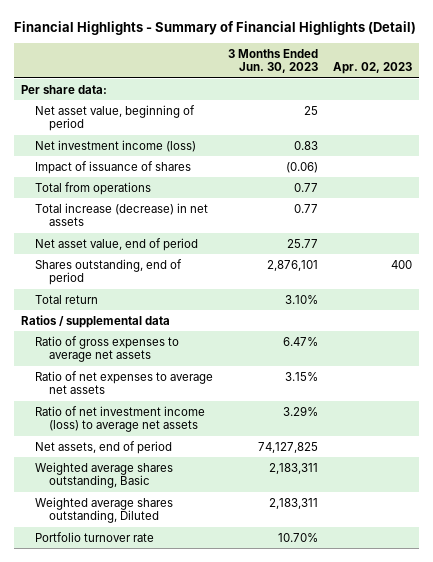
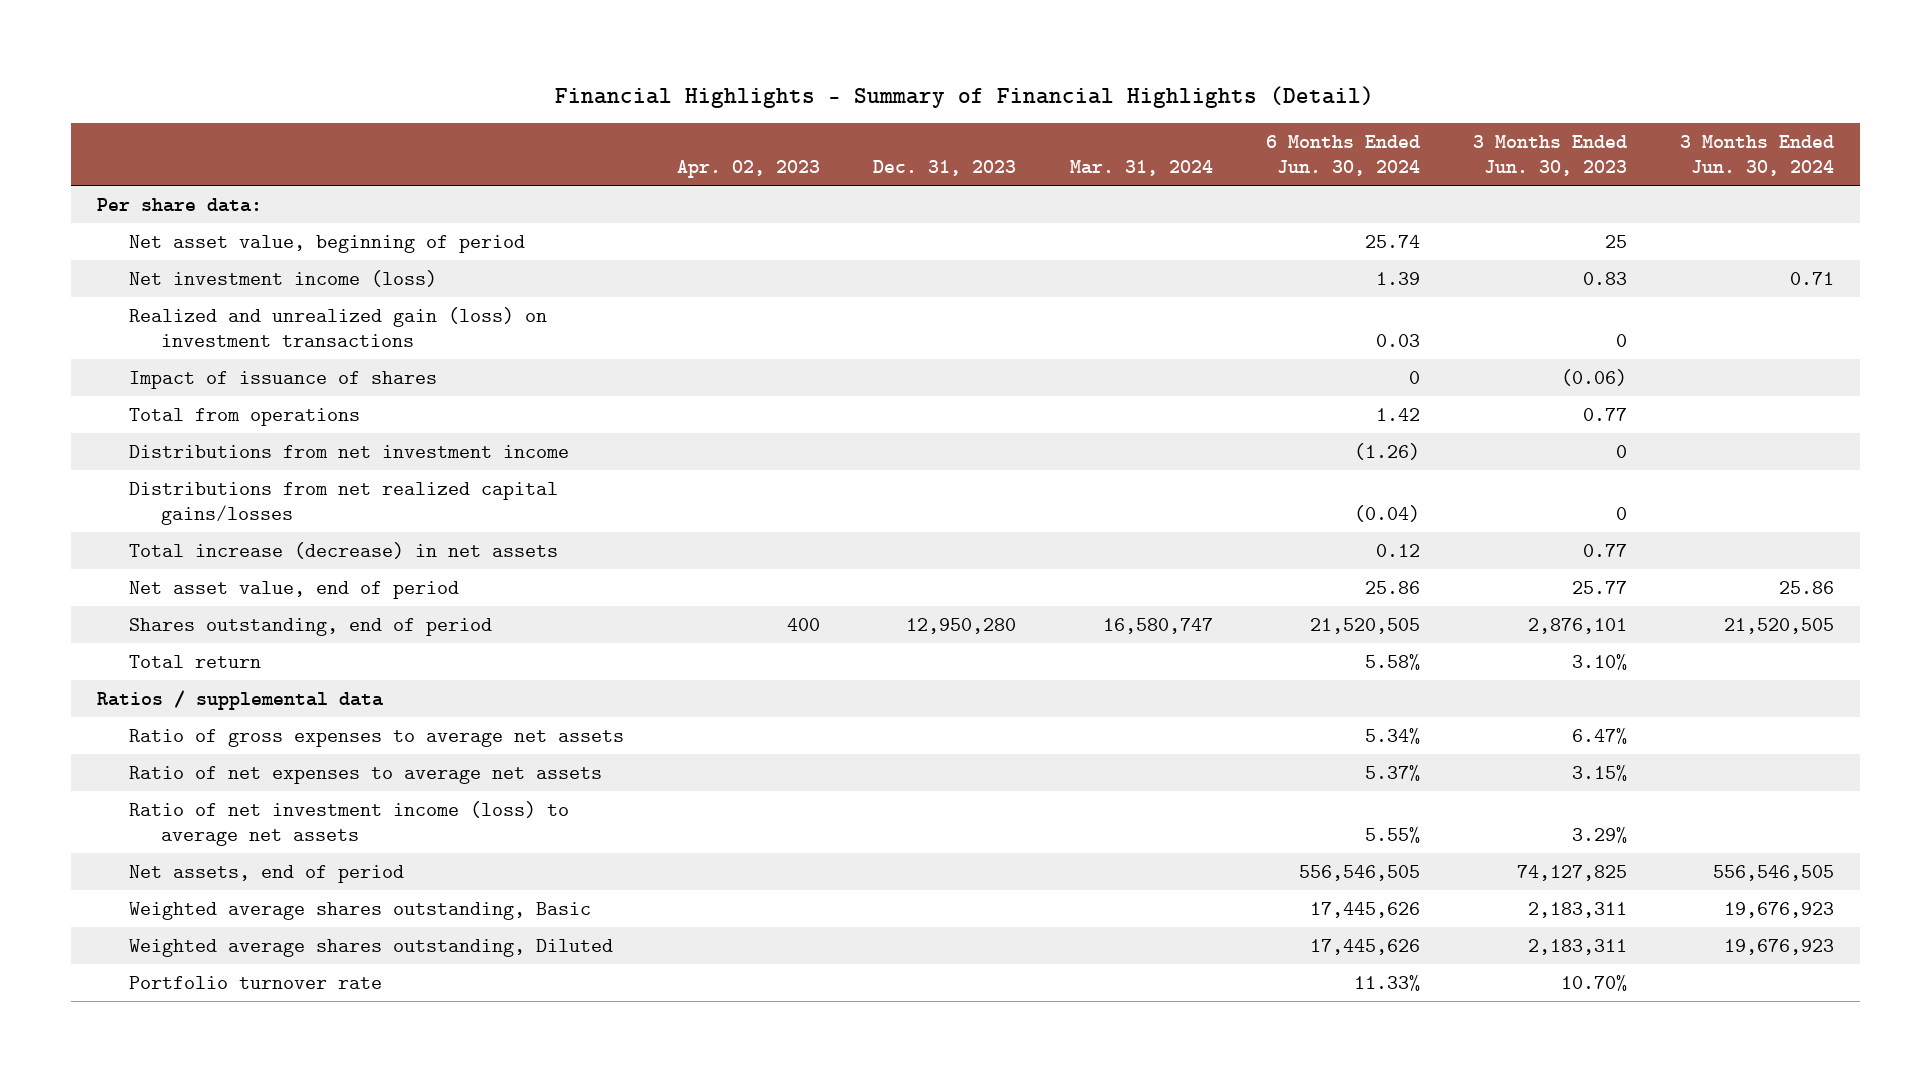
- | 3 Months Ended Jun. 30, 2023 | Apr. 02, 2023
+ | Apr. 02, 2023 | Dec. 31, 2023 | Mar. 31, 2024 | 6 Months Ended Jun. 30, 2024 | 3 Months Ended Jun. 30, 2023 | 3 Months Ended Jun. 30, 2024
+ Realized and unrealized gain (loss) on investment transactions | | | | 0.03 | 0 |
+ Distributions from net investment income | | | | (1.26) | 0 |
+ Distributions from net realized capital gains/losses | | | | (0.04) | 0 |

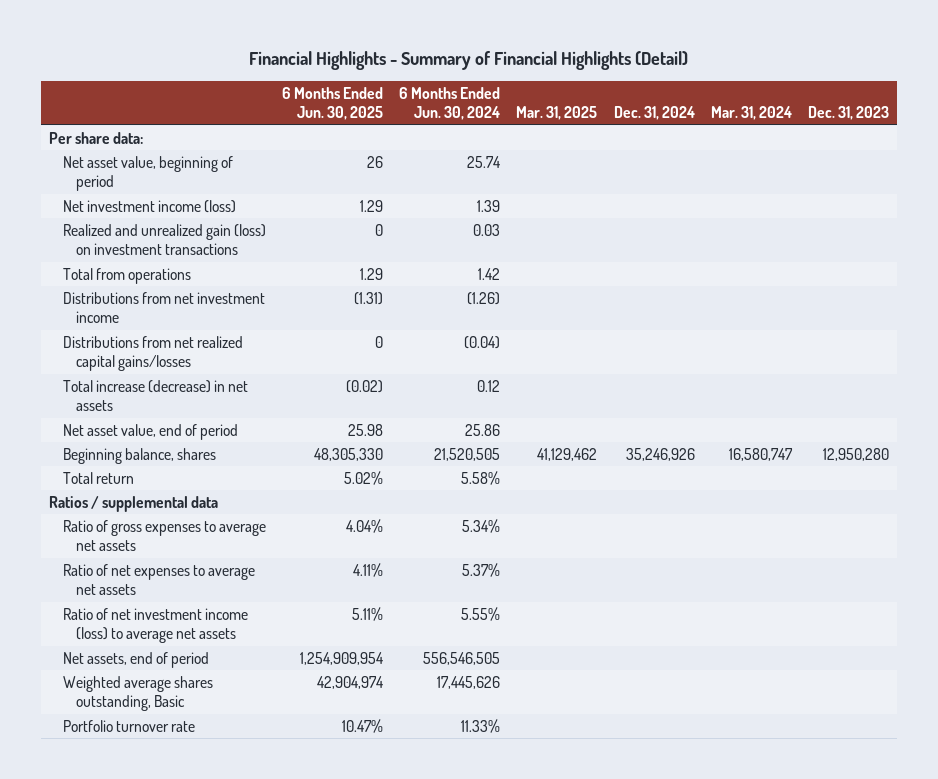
- | Apr. 02, 2023 | Dec. 31, 2023 | Mar. 31, 2024 | 6 Months Ended Jun. 30, 2024 | 3 Months Ended Jun. 30, 2023 | 3 Months Ended Jun. 30, 2024
+ | 6 Months Ended Jun. 30, 2025 | 6 Months Ended Jun. 30, 2024 | Mar. 31, 2025 | Dec. 31, 2024 | Mar. 31, 2024 | Dec. 31, 2023
- Impact of issuance of shares | | | | 0 | (0.06) |
- Shares outstanding, end of period | 400 | 12,950,280 | 16,580,747 | 21,520,505 | 2,876,101 | 21,520,505
+ Beginning balance, shares | 48,305,330 | 21,520,505 | 41,129,462 | 35,246,926 | 16,580,747 | 12,950,280
- Weighted average shares outstanding, Diluted | | | | 17,445,626 | 2,183,311 | 19,676,923

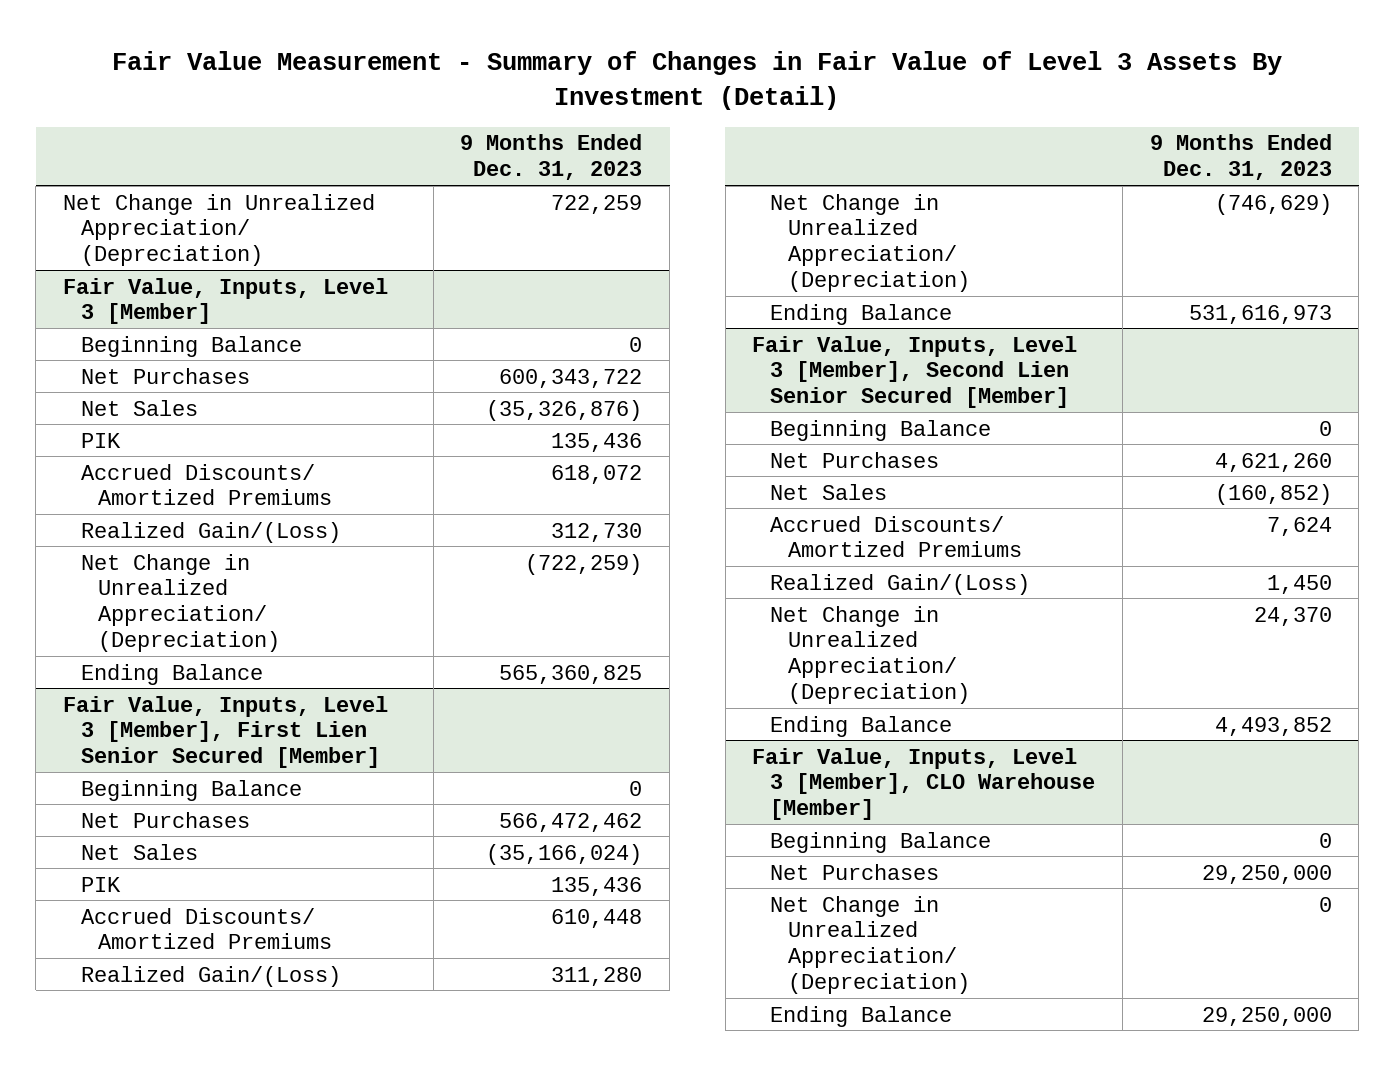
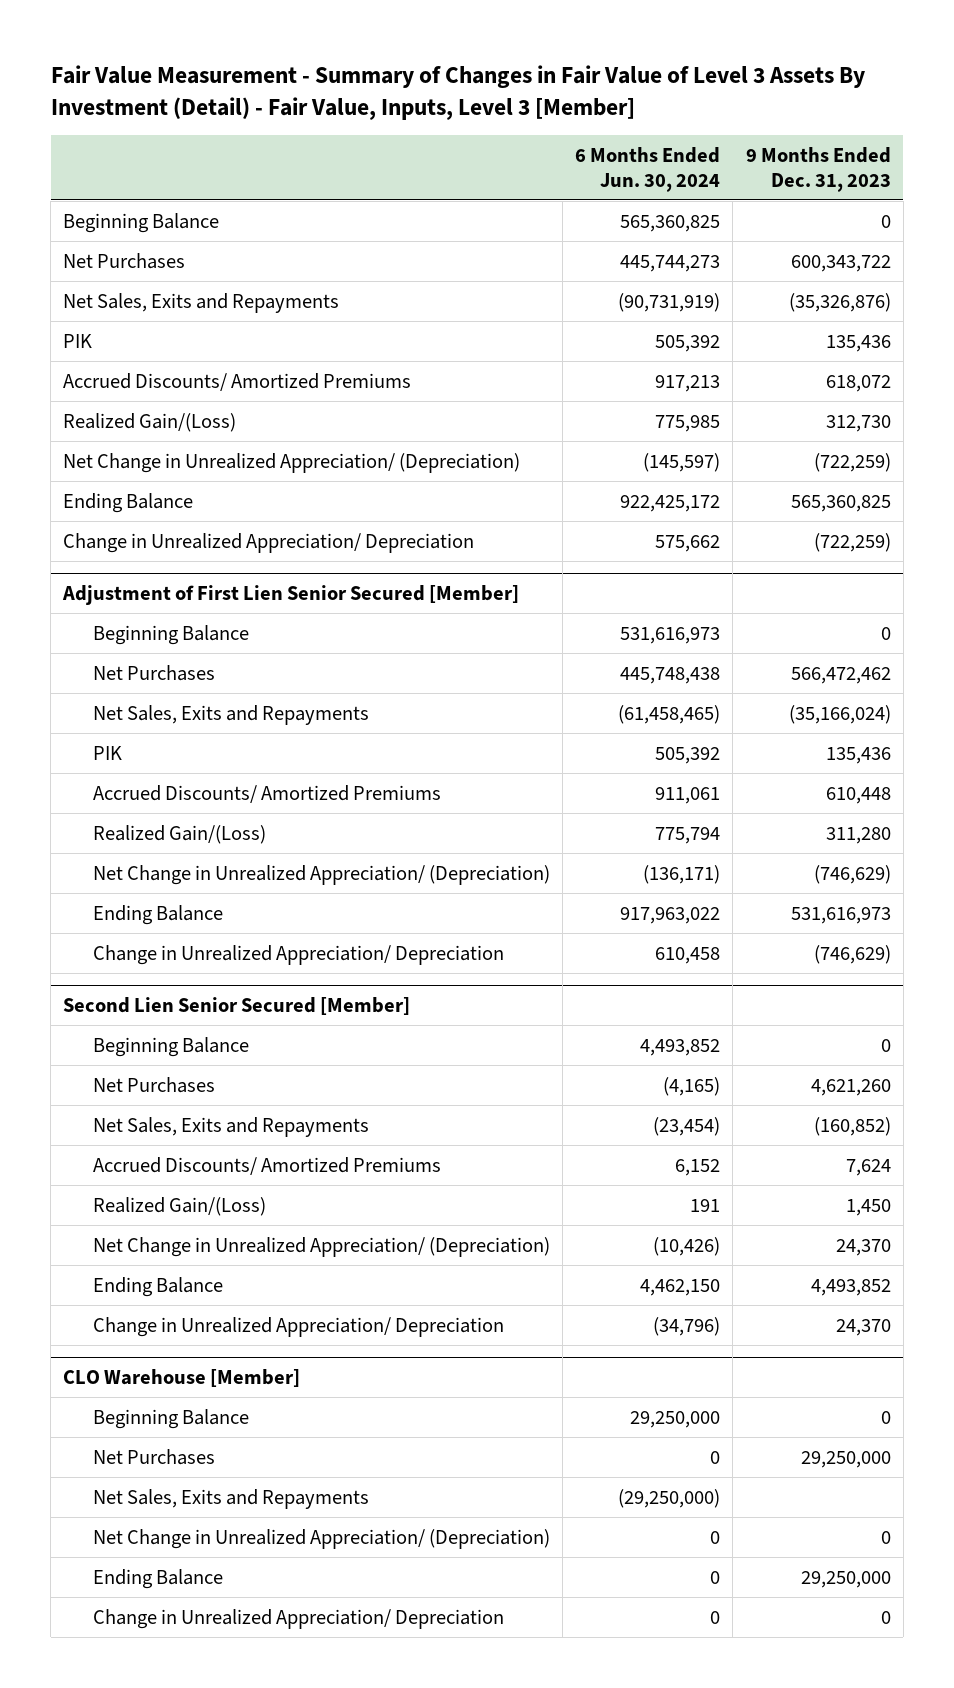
- Fair Value Measurement - Summary of Changes in Fair Value of Level 3 Assets By Investment (Detail)
+ Fair Value Measurement - Summary of Changes in Fair Value of Level 3 Assets By Investment (Detail) - Fair Value, Inputs, Level 3 [Member]
- | 9 Months Ended Dec. 31, 2023
+ | 6 Months Ended Jun. 30, 2024 | 9 Months Ended Dec. 31, 2023
- Net Change in Unrealized Appreciation/ (Depreciation) | 722,259
- Fair Value, Inputs, Level 3 [Member]
- Net Sales | (35,326,876)
+ Net Sales, Exits and Repayments | (90,731,919) | (35,326,876)
- Fair Value, Inputs, Level 3 [Member], First Lien Senior Secured [Member]
+ Change in Unrealized Appreciation/ Depreciation | 575,662 | (722,259)
+ Adjustment of First Lien Senior Secured [Member]
- Net Sales | (35,166,024)
+ Net Sales, Exits and Repayments | (61,458,465) | (35,166,024)
- Fair Value, Inputs, Level 3 [Member], Second Lien Senior Secured [Member]
+ Change in Unrealized Appreciation/ Depreciation | 610,458 | (746,629)
+ Second Lien Senior Secured [Member]
- Net Sales | (160,852)
+ Net Sales, Exits and Repayments | (23,454) | (160,852)
- Fair Value, Inputs, Level 3 [Member], CLO Warehouse [Member]
+ Change in Unrealized Appreciation/ Depreciation | (34,796) | 24,370
+ CLO Warehouse [Member]
+ Net Sales, Exits and Repayments | (29,250,000) |
+ Change in Unrealized Appreciation/ Depreciation | 0 | 0

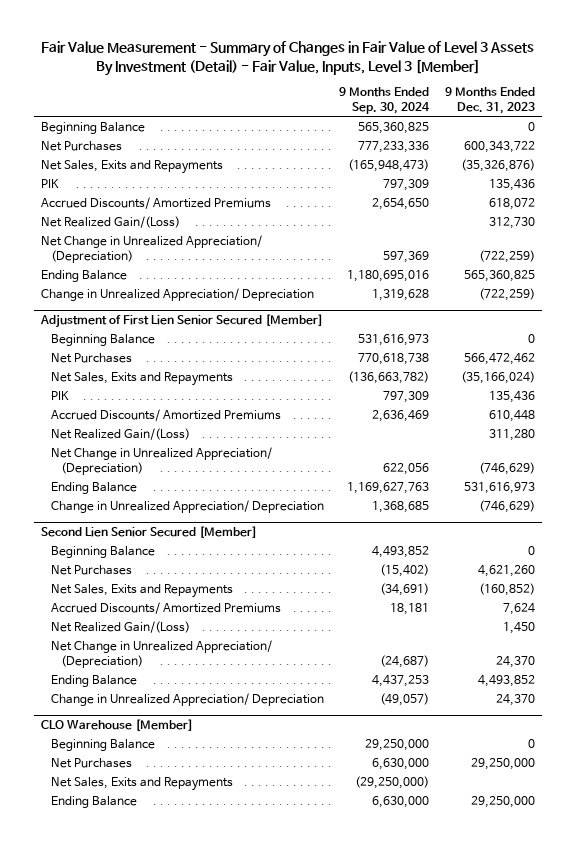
- | 6 Months Ended Jun. 30, 2024 | 9 Months Ended Dec. 31, 2023
+ | 9 Months Ended Sep. 30, 2024 | 9 Months Ended Dec. 31, 2023
- Realized Gain/(Loss) | 775,985 | 312,730
+ Net Realized Gain/(Loss) | | 312,730
@ Adjustment of First Lien Senior Secured [Member]
- Realized Gain/(Loss) | 775,794 | 311,280
+ Net Realized Gain/(Loss) | | 311,280
@ Second Lien Senior Secured [Member]
- Realized Gain/(Loss) | 191 | 1,450
+ Net Realized Gain/(Loss) | | 1,450
@ CLO Warehouse [Member]
- Net Change in Unrealized Appreciation/ (Depreciation) | 0 | 0
- Change in Unrealized Appreciation/ Depreciation | 0 | 0

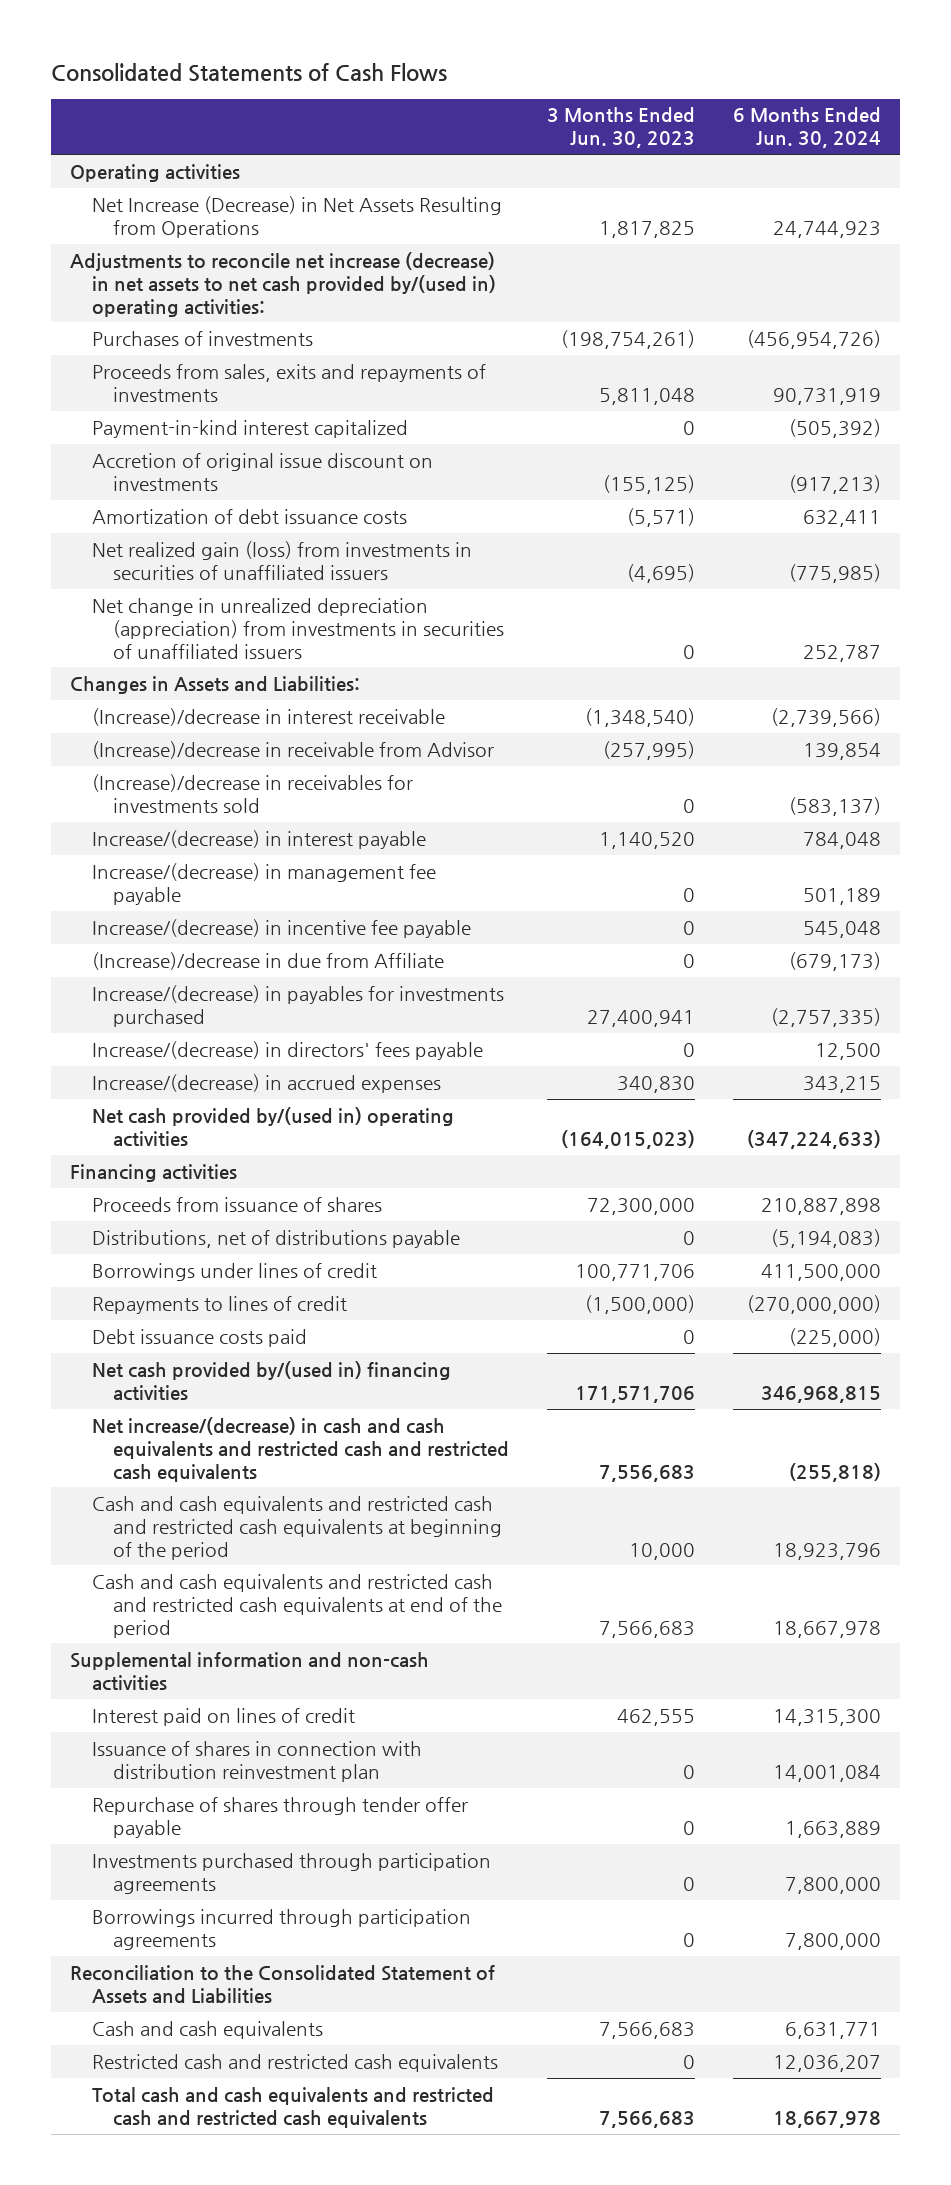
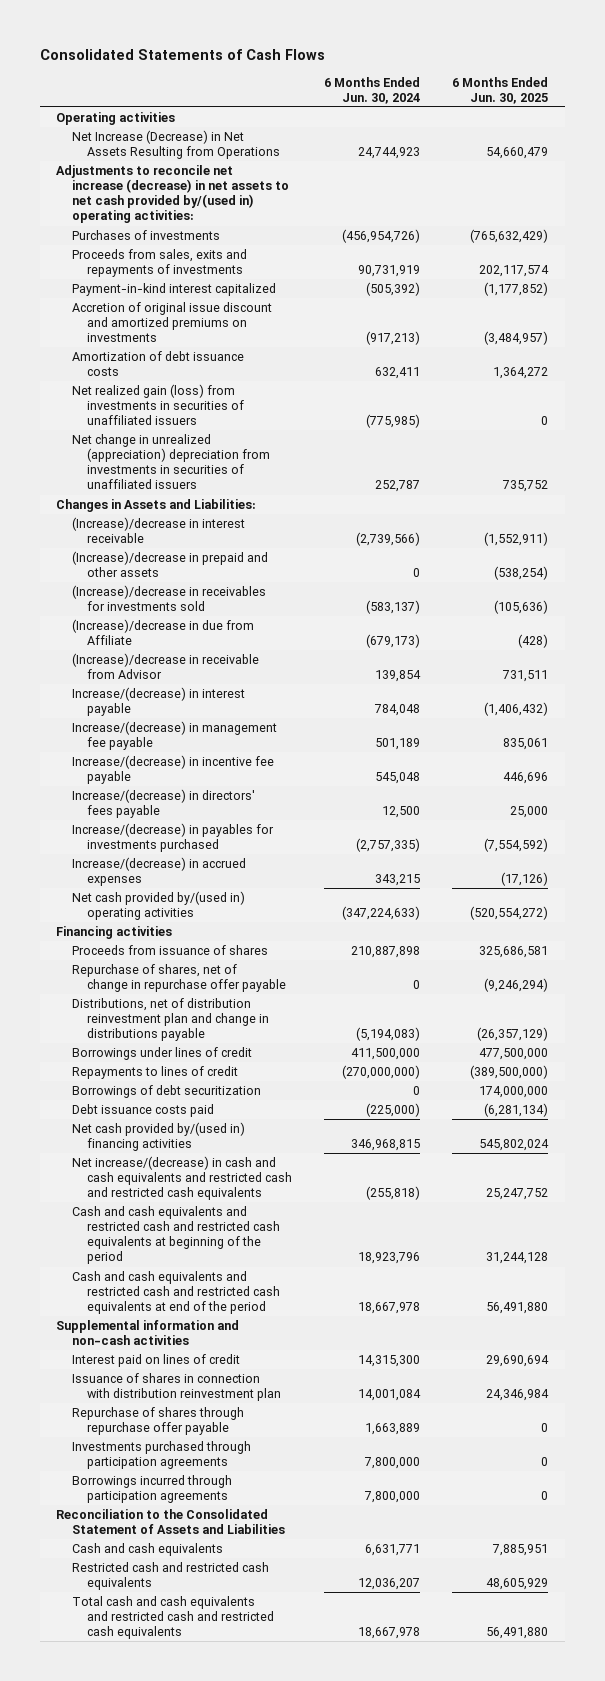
- | 3 Months Ended Jun. 30, 2023 | 6 Months Ended Jun. 30, 2024
+ | 6 Months Ended Jun. 30, 2024 | 6 Months Ended Jun. 30, 2025
- Accretion of original issue discount on investments | (155,125) | (917,213)
+ Accretion of original issue discount and amortized premiums on investments | (917,213) | (3,484,957)
- Net change in unrealized depreciation (appreciation) from investments in securities of unaffiliated issuers | 0 | 252,787
+ Net change in unrealized (appreciation) depreciation from investments in securities of unaffiliated issuers | 252,787 | 735,752
+ (Increase)/decrease in prepaid and other assets | 0 | (538,254)
moved up: (Increase)/decrease in due from Affiliate | (679,173) | (428)
moved down: (Increase)/decrease in receivable from Advisor | 139,854 | 731,511
moved down: Increase/(decrease) in payables for investments purchased | (2,757,335) | (7,554,592)
- Distributions, net of distributions payable | 0 | (5,194,083)
+ Repurchase of shares, net of change in repurchase offer payable | 0 | (9,246,294)
+ Distributions, net of distribution reinvestment plan and change in distributions payable | (5,194,083) | (26,357,129)
+ Borrowings of debt securitization | 0 | 174,000,000
- Repurchase of shares through tender offer payable | 0 | 1,663,889
+ Repurchase of shares through repurchase offer payable | 1,663,889 | 0

